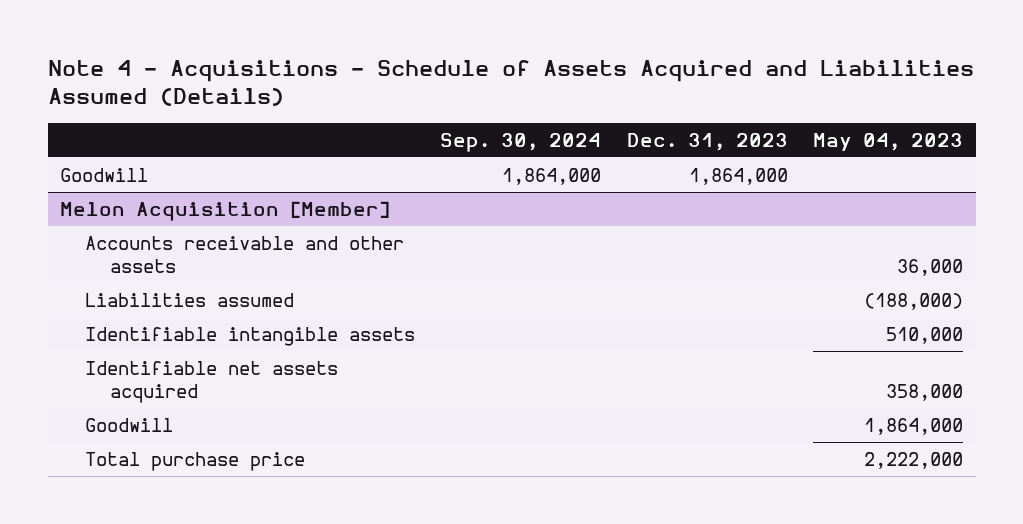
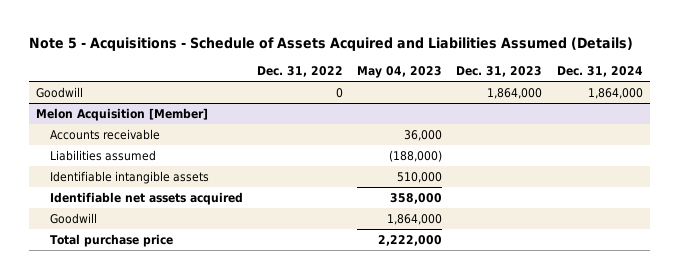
- Note 4 - Acquisitions - Schedule of Assets Acquired and Liabilities Assumed (Details)
+ Note 5 - Acquisitions - Schedule of Assets Acquired and Liabilities Assumed (Details)
- | Sep. 30, 2024 | Dec. 31, 2023 | May 04, 2023
+ | Dec. 31, 2022 | May 04, 2023 | Dec. 31, 2023 | Dec. 31, 2024
@ Melon Acquisition [Member]
- Accounts receivable and other assets | | | 36,000
+ Accounts receivable | | 36,000 | |

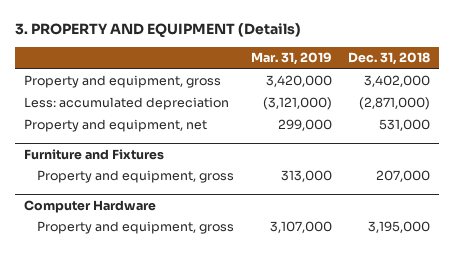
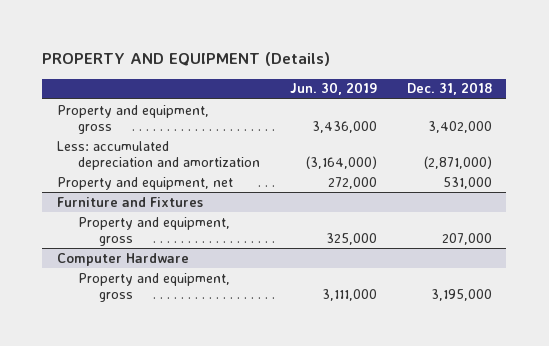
- 3. PROPERTY AND EQUIPMENT (Details)
+ PROPERTY AND EQUIPMENT (Details)
- | Mar. 31, 2019 | Dec. 31, 2018
+ | Jun. 30, 2019 | Dec. 31, 2018
- Less: accumulated depreciation | (3,121,000) | (2,871,000)
+ Less: accumulated depreciation and amortization | (3,164,000) | (2,871,000)

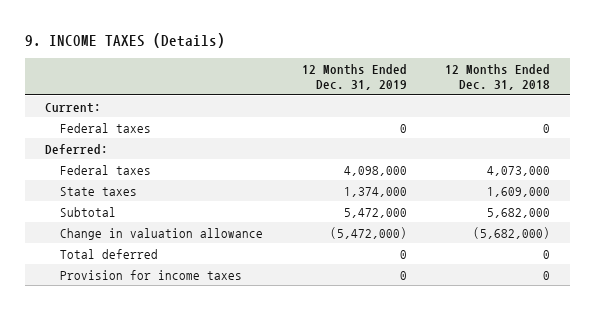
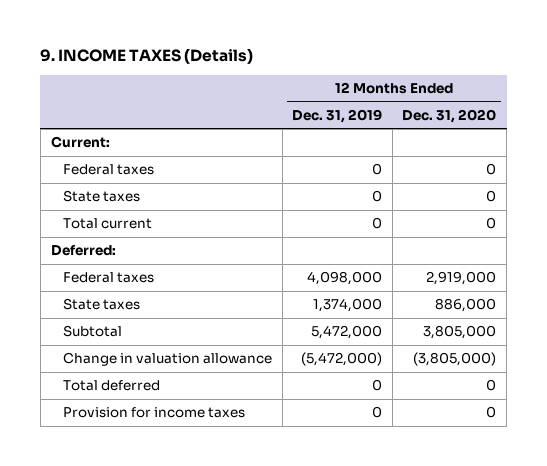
- | 12 Months Ended Dec. 31, 2019 | 12 Months Ended Dec. 31, 2018
+ | 12 Months Ended Dec. 31, 2019 | 12 Months Ended Dec. 31, 2020
+ State taxes | 0 | 0
+ Total current | 0 | 0

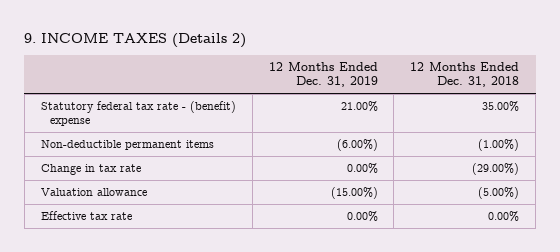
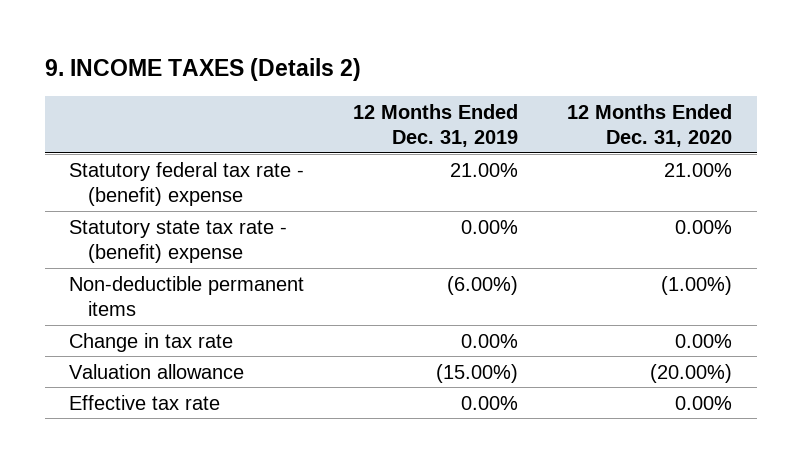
- | 12 Months Ended Dec. 31, 2019 | 12 Months Ended Dec. 31, 2018
+ | 12 Months Ended Dec. 31, 2019 | 12 Months Ended Dec. 31, 2020
+ Statutory state tax rate - (benefit) expense | 0.00% | 0.00%

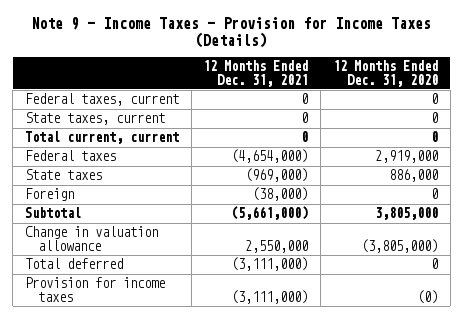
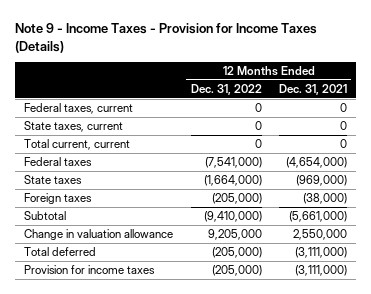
- | 12 Months Ended Dec. 31, 2021 | 12 Months Ended Dec. 31, 2020
+ | 12 Months Ended Dec. 31, 2022 | 12 Months Ended Dec. 31, 2021
- Foreign | (38,000) | 0
+ Foreign taxes | (205,000) | (38,000)

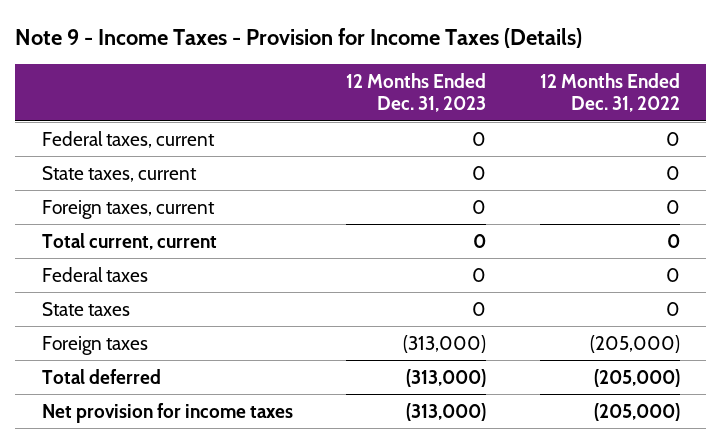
- | 12 Months Ended Dec. 31, 2022 | 12 Months Ended Dec. 31, 2021
+ | 12 Months Ended Dec. 31, 2023 | 12 Months Ended Dec. 31, 2022
+ Foreign taxes, current | 0 | 0
- Federal taxes | (7,541,000) | (4,654,000)
- State taxes | (1,664,000) | (969,000)
+ Federal taxes | 0 | 0
+ State taxes | 0 | 0
- Subtotal | (9,410,000) | (5,661,000)
- Change in valuation allowance | 9,205,000 | 2,550,000
- Provision for income taxes | (205,000) | (3,111,000)
+ Net provision for income taxes | (313,000) | (205,000)

